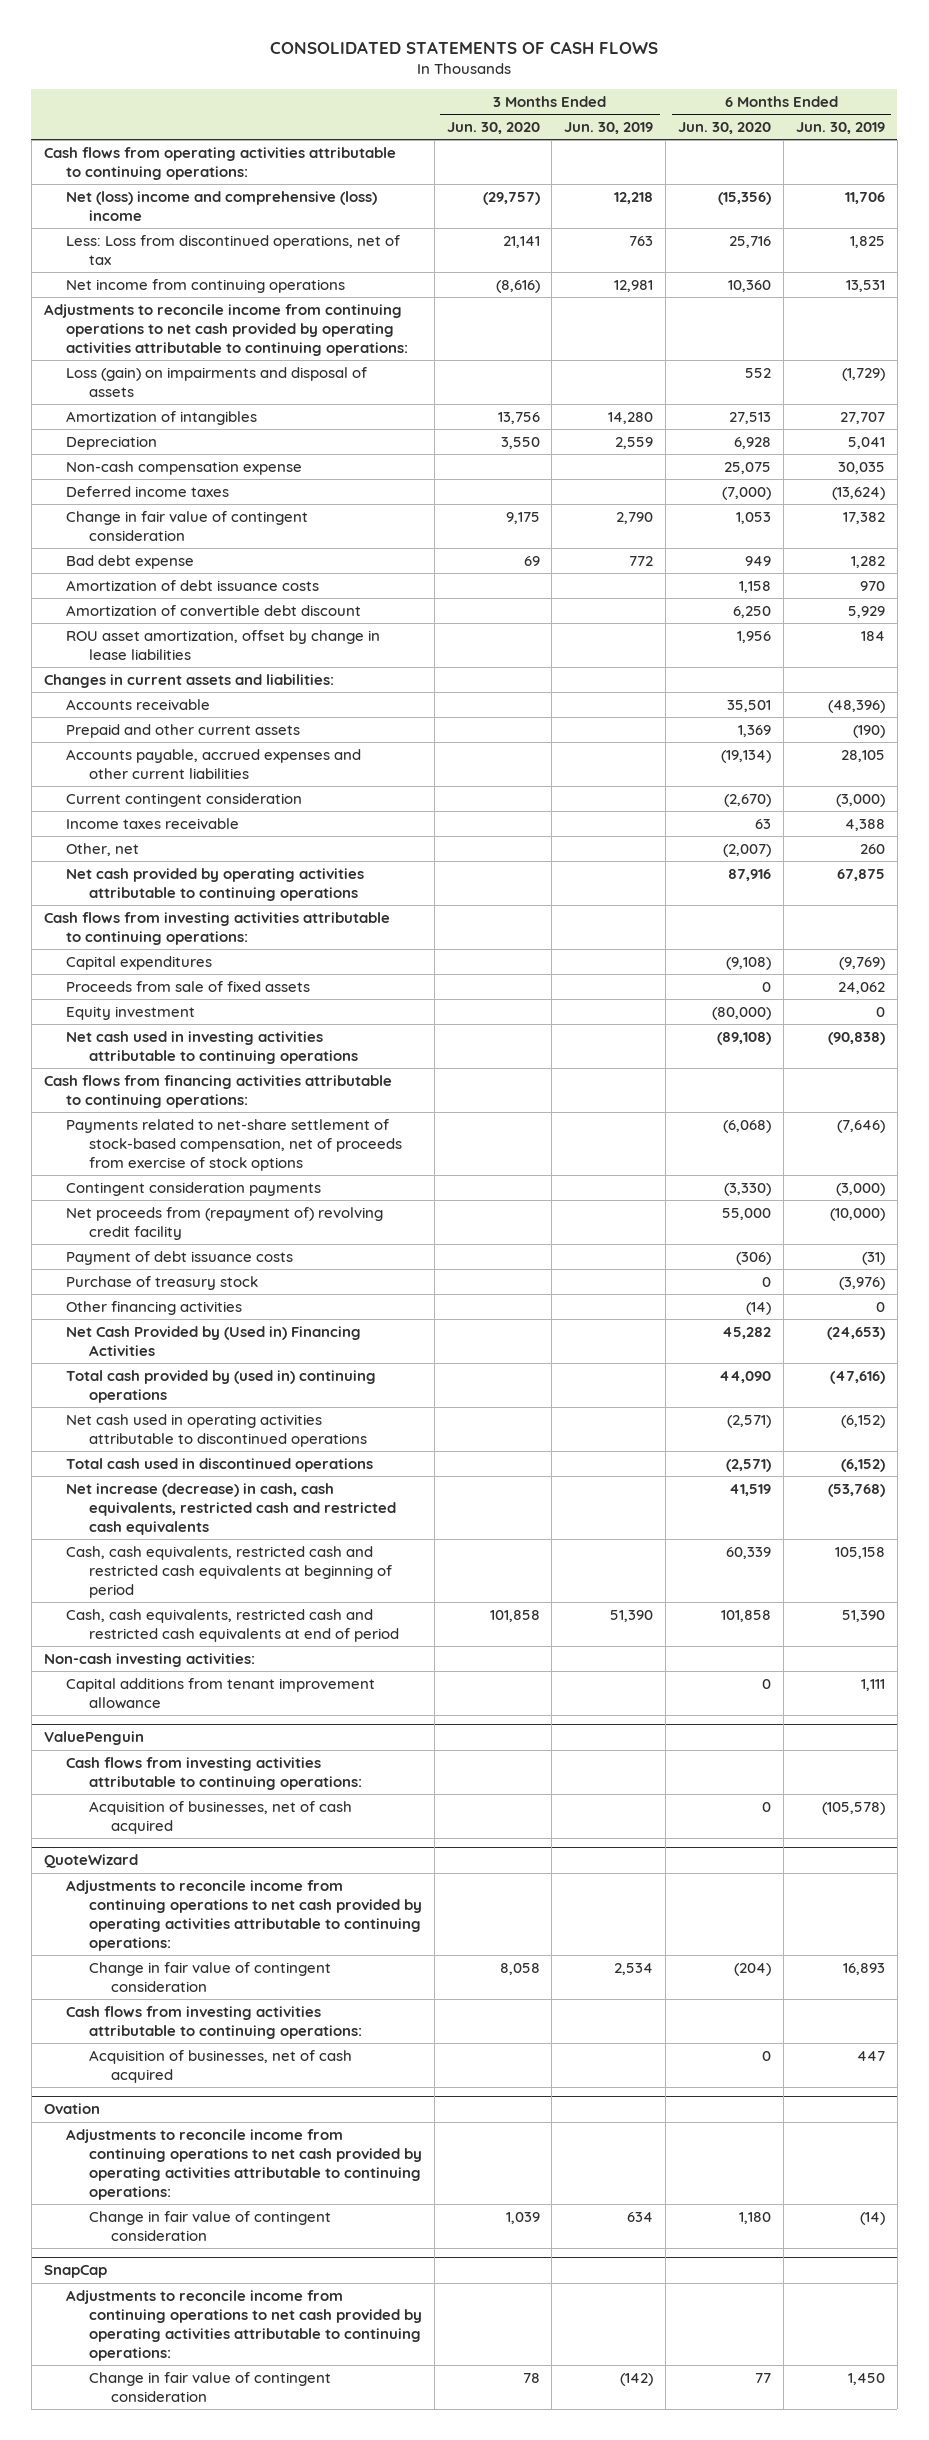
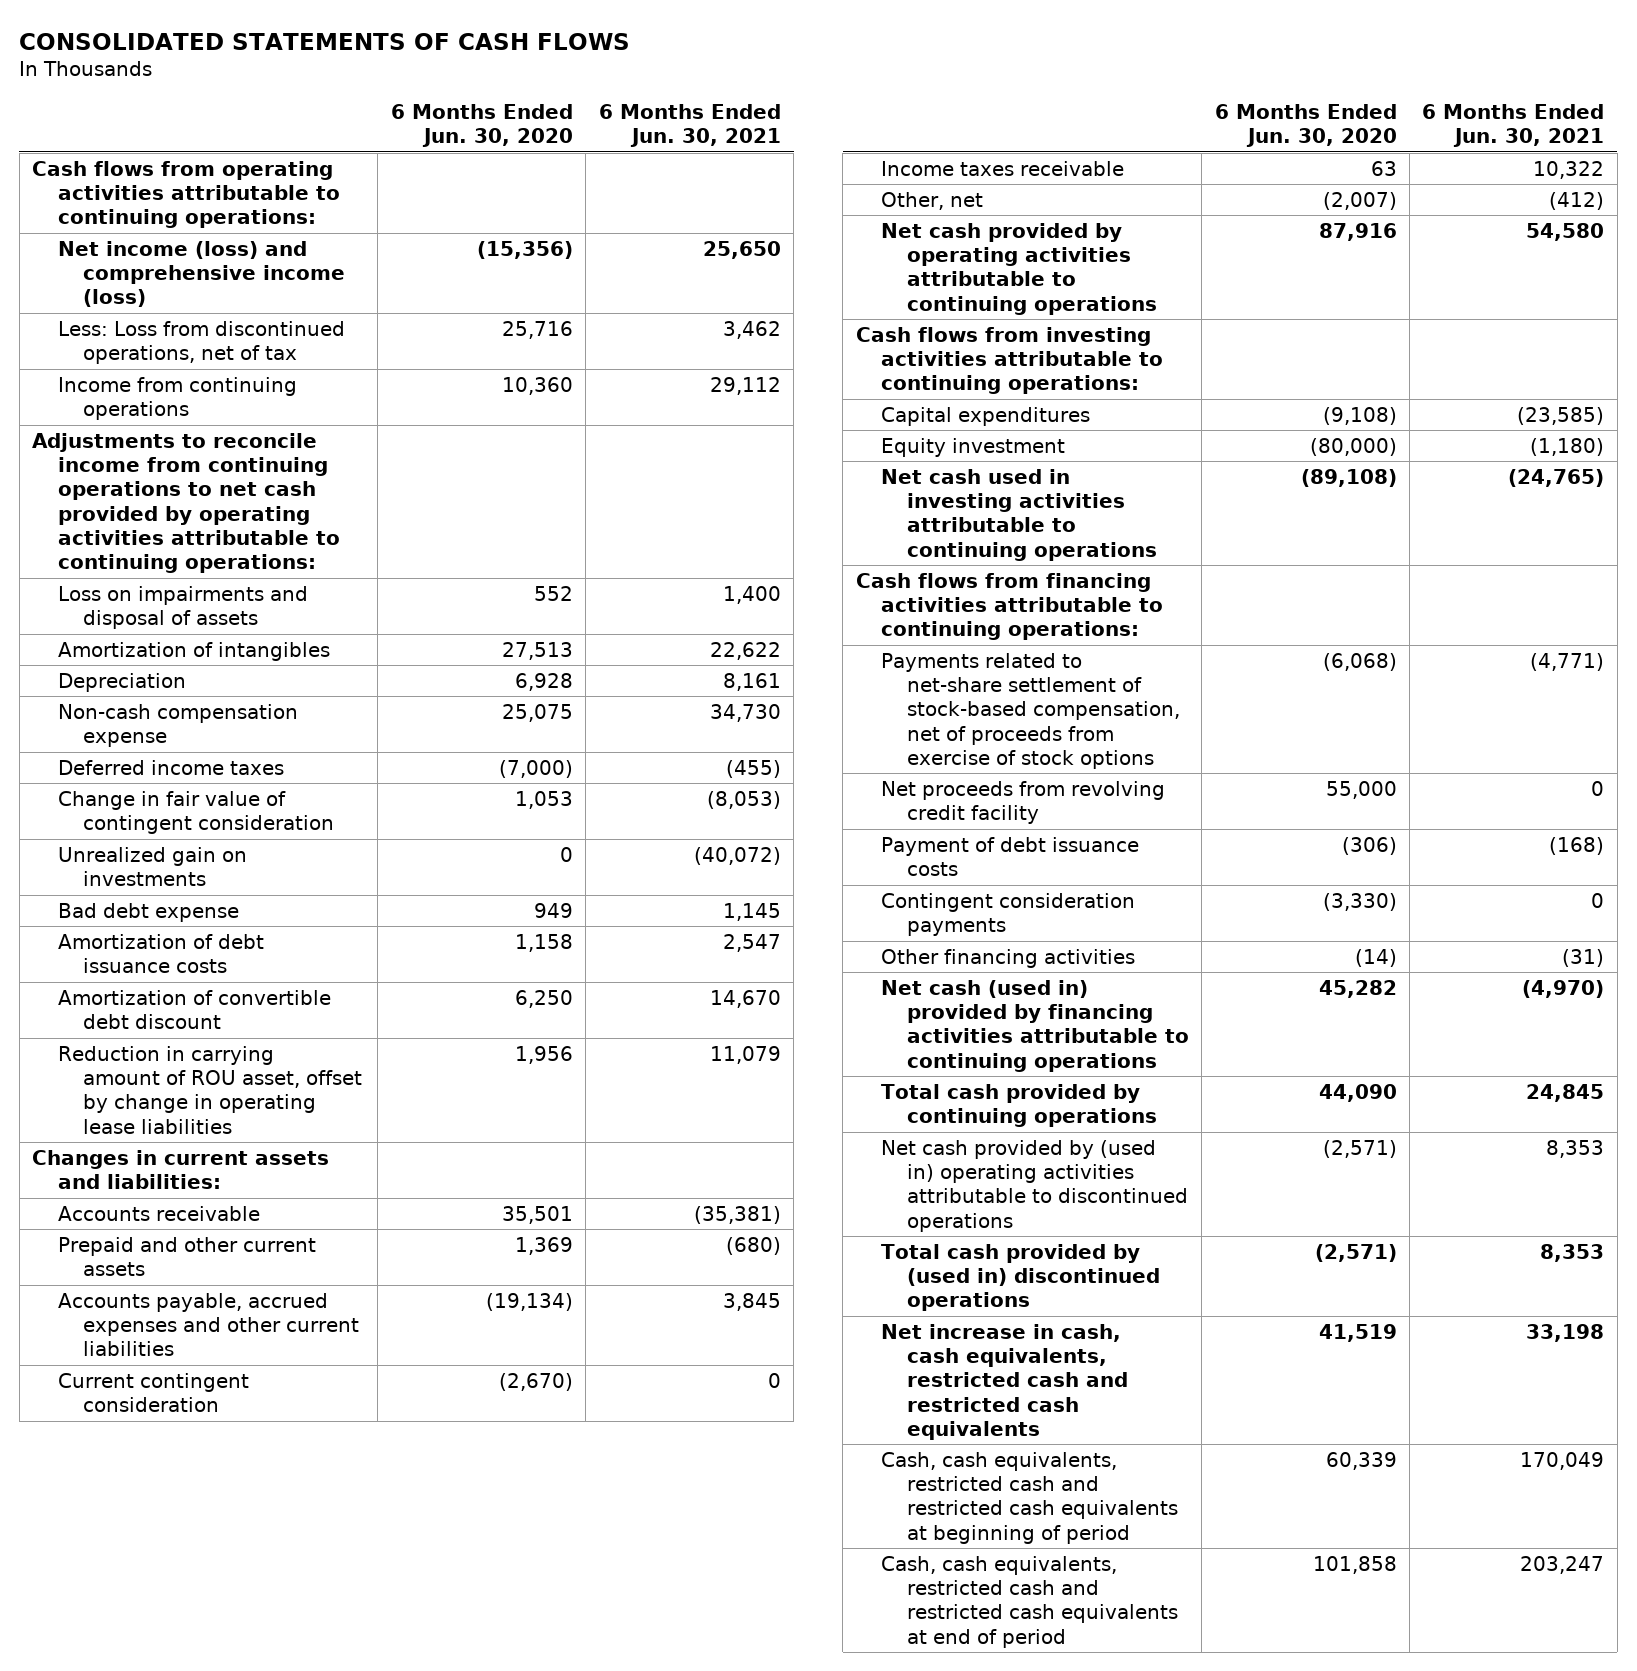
- | 3 Months Ended Jun. 30, 2020 | 3 Months Ended Jun. 30, 2019 | 6 Months Ended Jun. 30, 2020 | 6 Months Ended Jun. 30, 2019
+ | 6 Months Ended Jun. 30, 2020 | 6 Months Ended Jun. 30, 2021
- Net (loss) income and comprehensive (loss) income | (29,757) | 12,218 | (15,356) | 11,706
+ Net income (loss) and comprehensive income (loss) | (15,356) | 25,650
- Net income from continuing operations | (8,616) | 12,981 | 10,360 | 13,531
+ Income from continuing operations | 10,360 | 29,112
- Loss (gain) on impairments and disposal of assets | | | 552 | (1,729)
+ Loss on impairments and disposal of assets | 552 | 1,400
+ Unrealized gain on investments | 0 | (40,072)
- ROU asset amortization, offset by change in lease liabilities | | | 1,956 | 184
+ Reduction in carrying amount of ROU asset, offset by change in operating lease liabilities | 1,956 | 11,079
- Proceeds from sale of fixed assets | | | 0 | 24,062
- Net proceeds from (repayment of) revolving credit facility | | | 55,000 | (10,000)
+ Net proceeds from revolving credit facility | 55,000 | 0
- Purchase of treasury stock | | | 0 | (3,976)
moved down: Contingent consideration payments | (3,330) | 0
- Net Cash Provided by (Used in) Financing Activities | | | 45,282 | (24,653)
- Total cash provided by (used in) continuing operations | | | 44,090 | (47,616)
- Net cash used in operating activities attributable to discontinued operations | | | (2,571) | (6,152)
- Total cash used in discontinued operations | | | (2,571) | (6,152)
- Net increase (decrease) in cash, cash equivalents, restricted cash and restricted cash equivalents | | | 41,519 | (53,768)
+ Net cash (used in) provided by financing activities attributable to continuing operations | 45,282 | (4,970)
+ Total cash provided by continuing operations | 44,090 | 24,845
+ Net cash provided by (used in) operating activities attributable to discontinued operations | (2,571) | 8,353
+ Total cash provided by (used in) discontinued operations | (2,571) | 8,353
+ Net increase in cash, cash equivalents, restricted cash and restricted cash equivalents | 41,519 | 33,198
- Non-cash investing activities:
- Capital additions from tenant improvement allowance | | | 0 | 1,111
- ValuePenguin
- Cash flows from investing activities attributable to continuing operations:
- Acquisition of businesses, net of cash acquired | | | 0 | (105,578)
- QuoteWizard
- Adjustments to reconcile income from continuing operations to net cash provided by operating activities attributable to continuing operations:
- Change in fair value of contingent consideration | 8,058 | 2,534 | (204) | 16,893
- Cash flows from investing activities attributable to continuing operations:
- Acquisition of businesses, net of cash acquired | | | 0 | 447
- Ovation
- Adjustments to reconcile income from continuing operations to net cash provided by operating activities attributable to continuing operations:
- Change in fair value of contingent consideration | 1,039 | 634 | 1,180 | (14)
- SnapCap
- Adjustments to reconcile income from continuing operations to net cash provided by operating activities attributable to continuing operations:
- Change in fair value of contingent consideration | 78 | (142) | 77 | 1,450

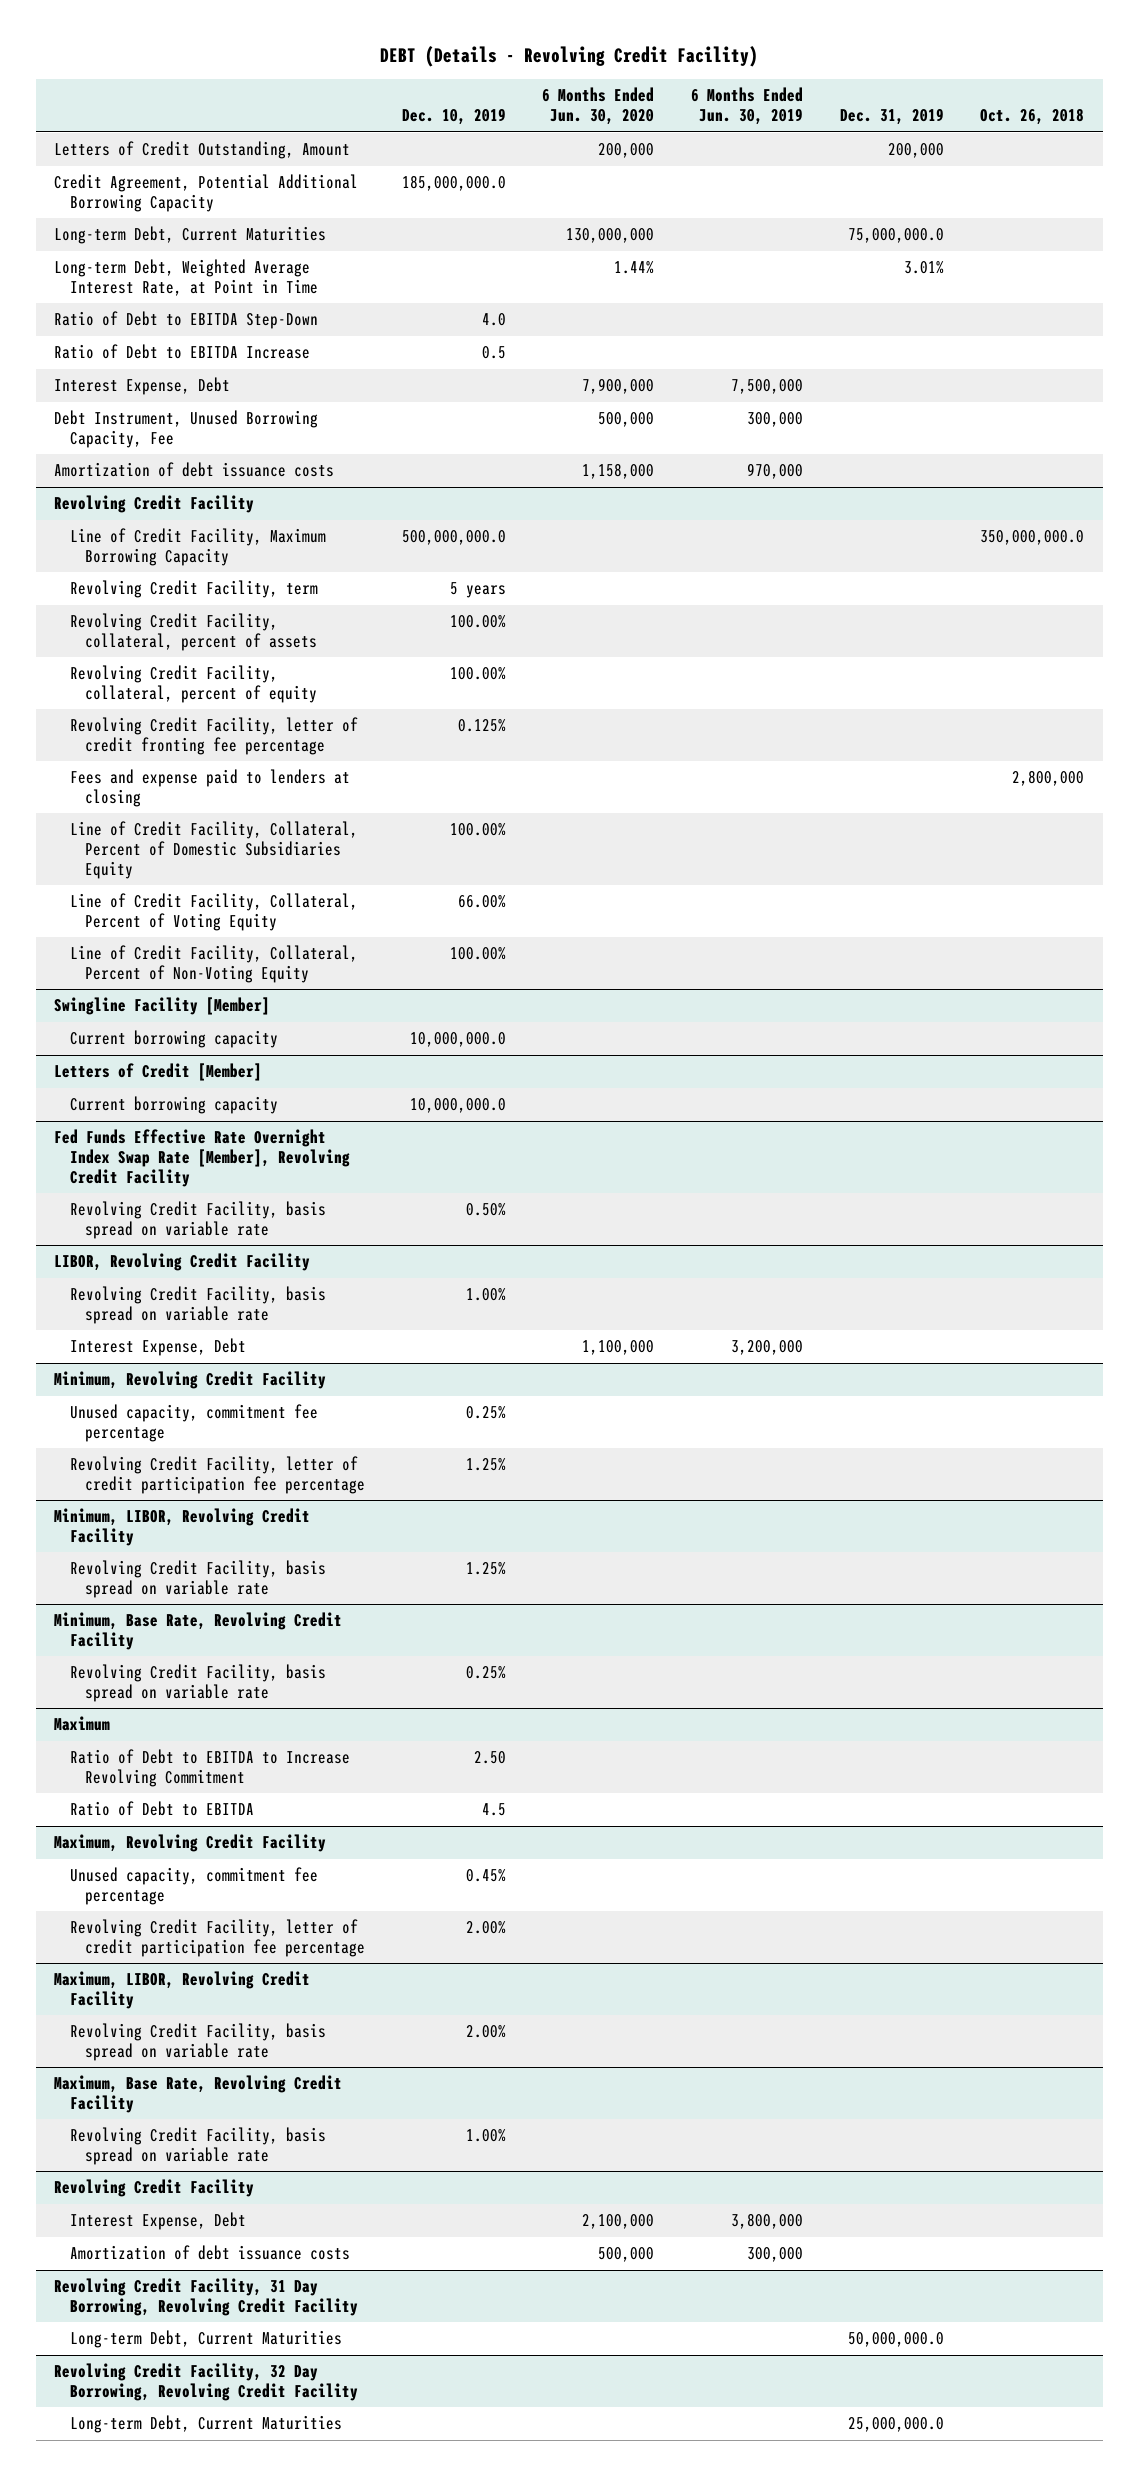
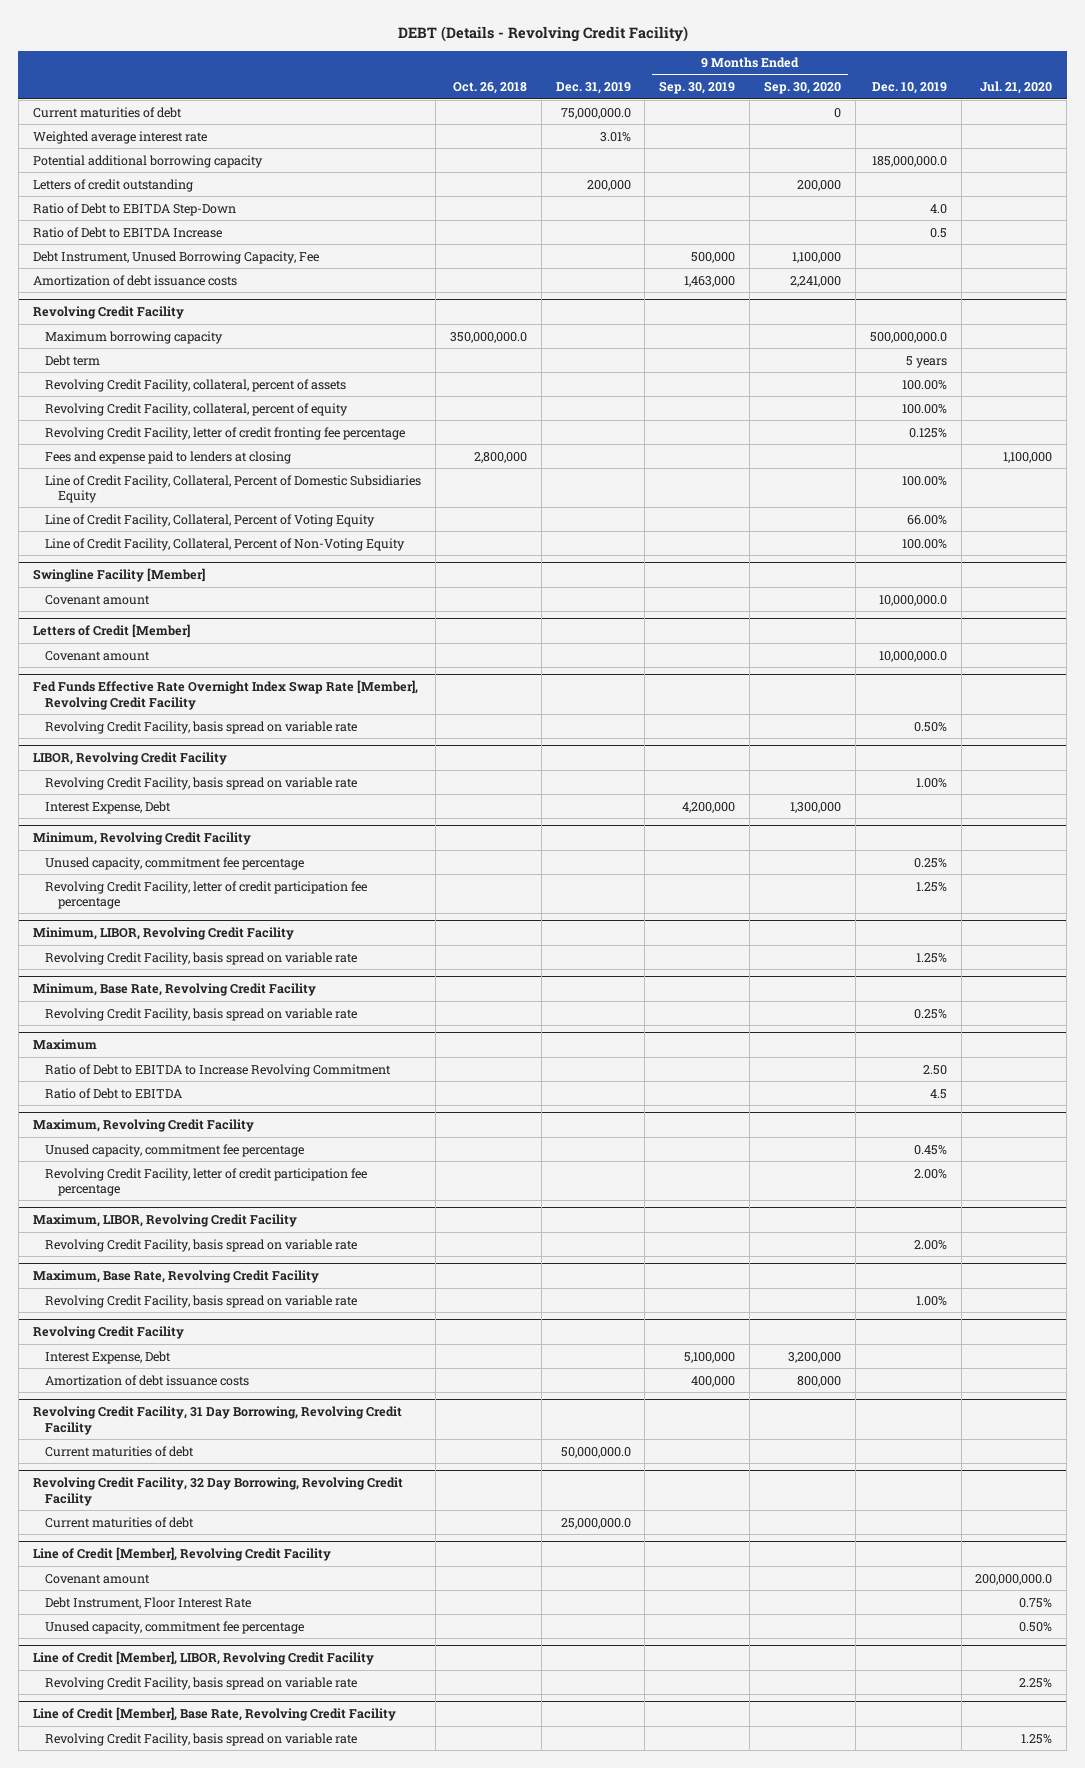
- | Dec. 10, 2019 | 6 Months Ended Jun. 30, 2020 | 6 Months Ended Jun. 30, 2019 | Dec. 31, 2019 | Oct. 26, 2018
+ | Oct. 26, 2018 | Dec. 31, 2019 | 9 Months Ended Sep. 30, 2019 | 9 Months Ended Sep. 30, 2020 | Dec. 10, 2019 | Jul. 21, 2020
- Letters of Credit Outstanding, Amount | | 200,000 | | 200,000 |
- Credit Agreement, Potential Additional Borrowing Capacity | 185,000,000.0 | | | |
- Long-term Debt, Current Maturities | | 130,000,000 | | 75,000,000.0 |
- Long-term Debt, Weighted Average Interest Rate, at Point in Time | | 1.44% | | 3.01% |
+ Current maturities of debt | | 75,000,000.0 | | 0 | |
+ Weighted average interest rate | | 3.01% | | | |
+ Potential additional borrowing capacity | | | | | 185,000,000.0 |
+ Letters of credit outstanding | | 200,000 | | 200,000 | |
- Interest Expense, Debt | | 7,900,000 | 7,500,000 | |
@ Revolving Credit Facility
- Line of Credit Facility, Maximum Borrowing Capacity | 500,000,000.0 | | | | 350,000,000.0
- Revolving Credit Facility, term | 5 years | | | |
+ Maximum borrowing capacity | 350,000,000.0 | | | | 500,000,000.0 |
+ Debt term | | | | | 5 years |
@ Swingline Facility [Member]
- Current borrowing capacity | 10,000,000.0 | | | |
+ Covenant amount | | | | | 10,000,000.0 |
@ Letters of Credit [Member]
- Current borrowing capacity | 10,000,000.0 | | | |
+ Covenant amount | | | | | 10,000,000.0 |
@ Revolving Credit Facility, 31 Day Borrowing, Revolving Credit Facility
- Long-term Debt, Current Maturities | | | | 50,000,000.0 |
+ Current maturities of debt | | 50,000,000.0 | | | |
@ Revolving Credit Facility, 32 Day Borrowing, Revolving Credit Facility
- Long-term Debt, Current Maturities | | | | 25,000,000.0 |
+ Current maturities of debt | | 25,000,000.0 | | | |
+ Line of Credit [Member], Revolving Credit Facility
+ Covenant amount | | | | | | 200,000,000.0
+ Debt Instrument, Floor Interest Rate | | | | | | 0.75%
+ Unused capacity, commitment fee percentage | | | | | | 0.50%
+ Line of Credit [Member], LIBOR, Revolving Credit Facility
+ Revolving Credit Facility, basis spread on variable rate | | | | | | 2.25%
+ Line of Credit [Member], Base Rate, Revolving Credit Facility
+ Revolving Credit Facility, basis spread on variable rate | | | | | | 1.25%

